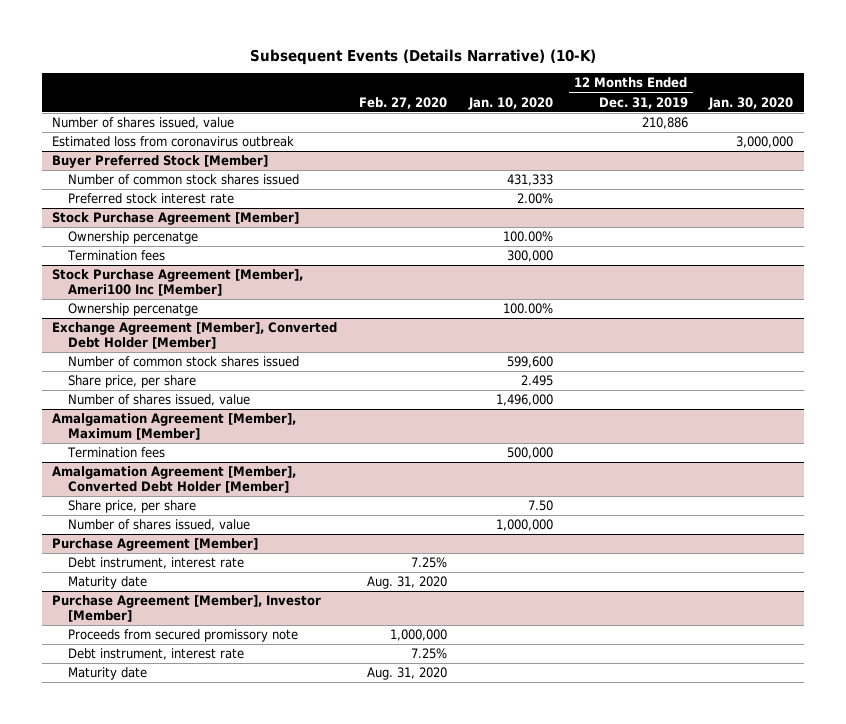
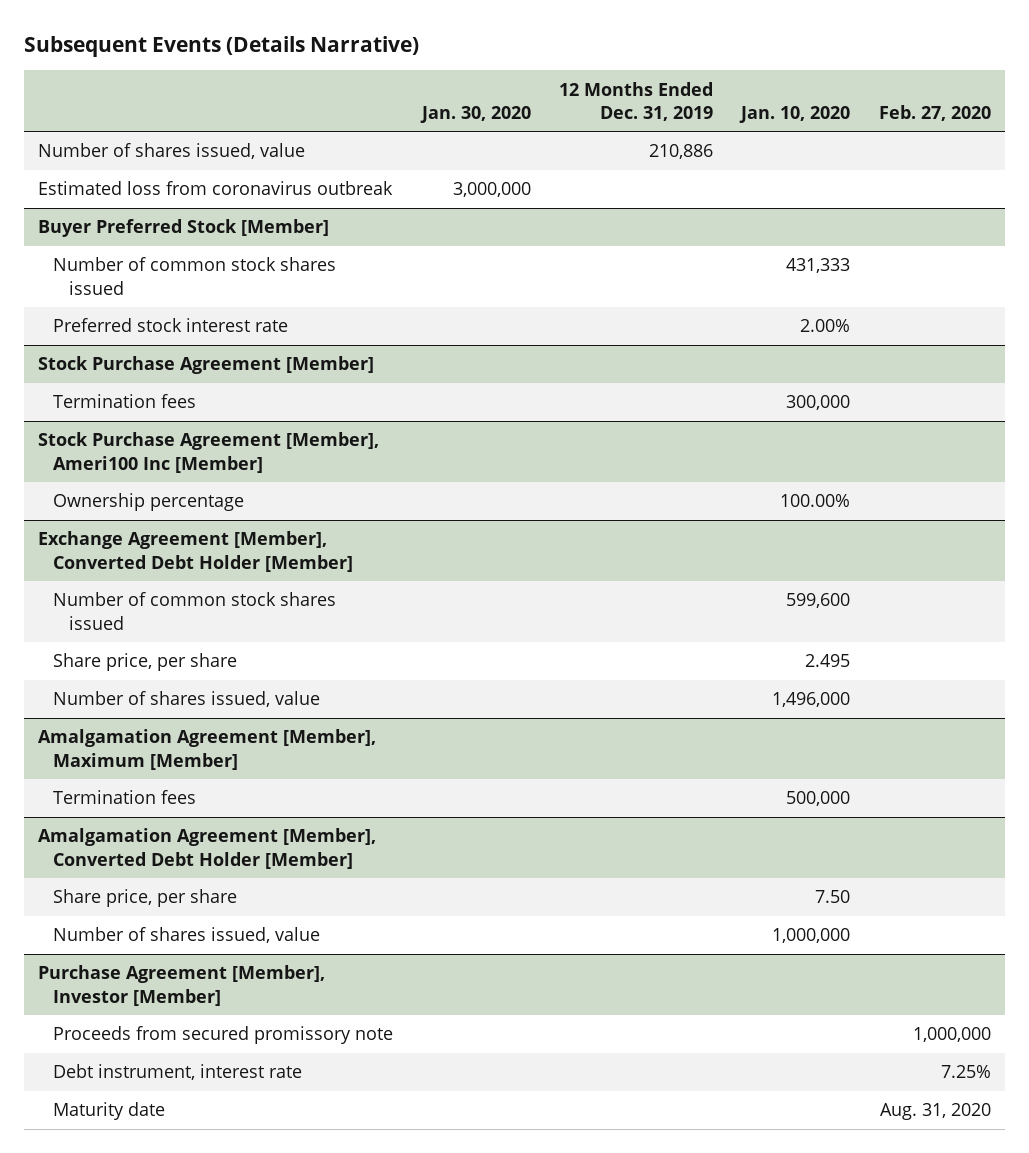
- Subsequent Events (Details Narrative) (10-K)
+ Subsequent Events (Details Narrative)
- | Feb. 27, 2020 | Jan. 10, 2020 | 12 Months Ended Dec. 31, 2019 | Jan. 30, 2020
+ | Jan. 30, 2020 | 12 Months Ended Dec. 31, 2019 | Jan. 10, 2020 | Feb. 27, 2020
@ Stock Purchase Agreement [Member]
- Ownership percenatge | | 100.00% | |
@ Stock Purchase Agreement [Member], Ameri100 Inc [Member]
- Ownership percenatge | | 100.00% | |
+ Ownership percentage | | | 100.00% |
- Purchase Agreement [Member]
- Debt instrument, interest rate | 7.25% | | |
- Maturity date | Aug. 31, 2020 | | |

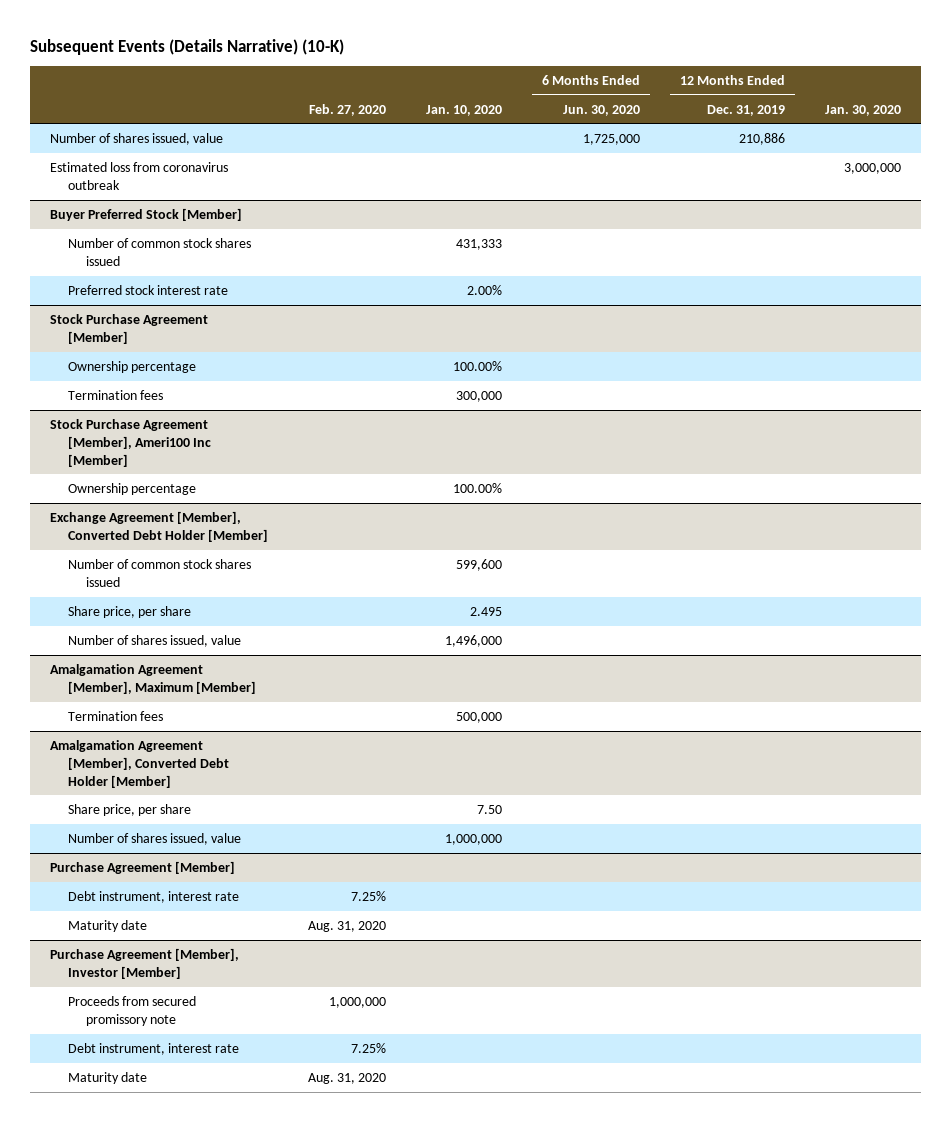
- Subsequent Events (Details Narrative)
+ Subsequent Events (Details Narrative) (10-K)
- | Jan. 30, 2020 | 12 Months Ended Dec. 31, 2019 | Jan. 10, 2020 | Feb. 27, 2020
+ | Feb. 27, 2020 | Jan. 10, 2020 | 6 Months Ended Jun. 30, 2020 | 12 Months Ended Dec. 31, 2019 | Jan. 30, 2020
@ Stock Purchase Agreement [Member]
+ Ownership percentage | | 100.00% | | |
+ Purchase Agreement [Member]
+ Debt instrument, interest rate | 7.25% | | | |
+ Maturity date | Aug. 31, 2020 | | | |

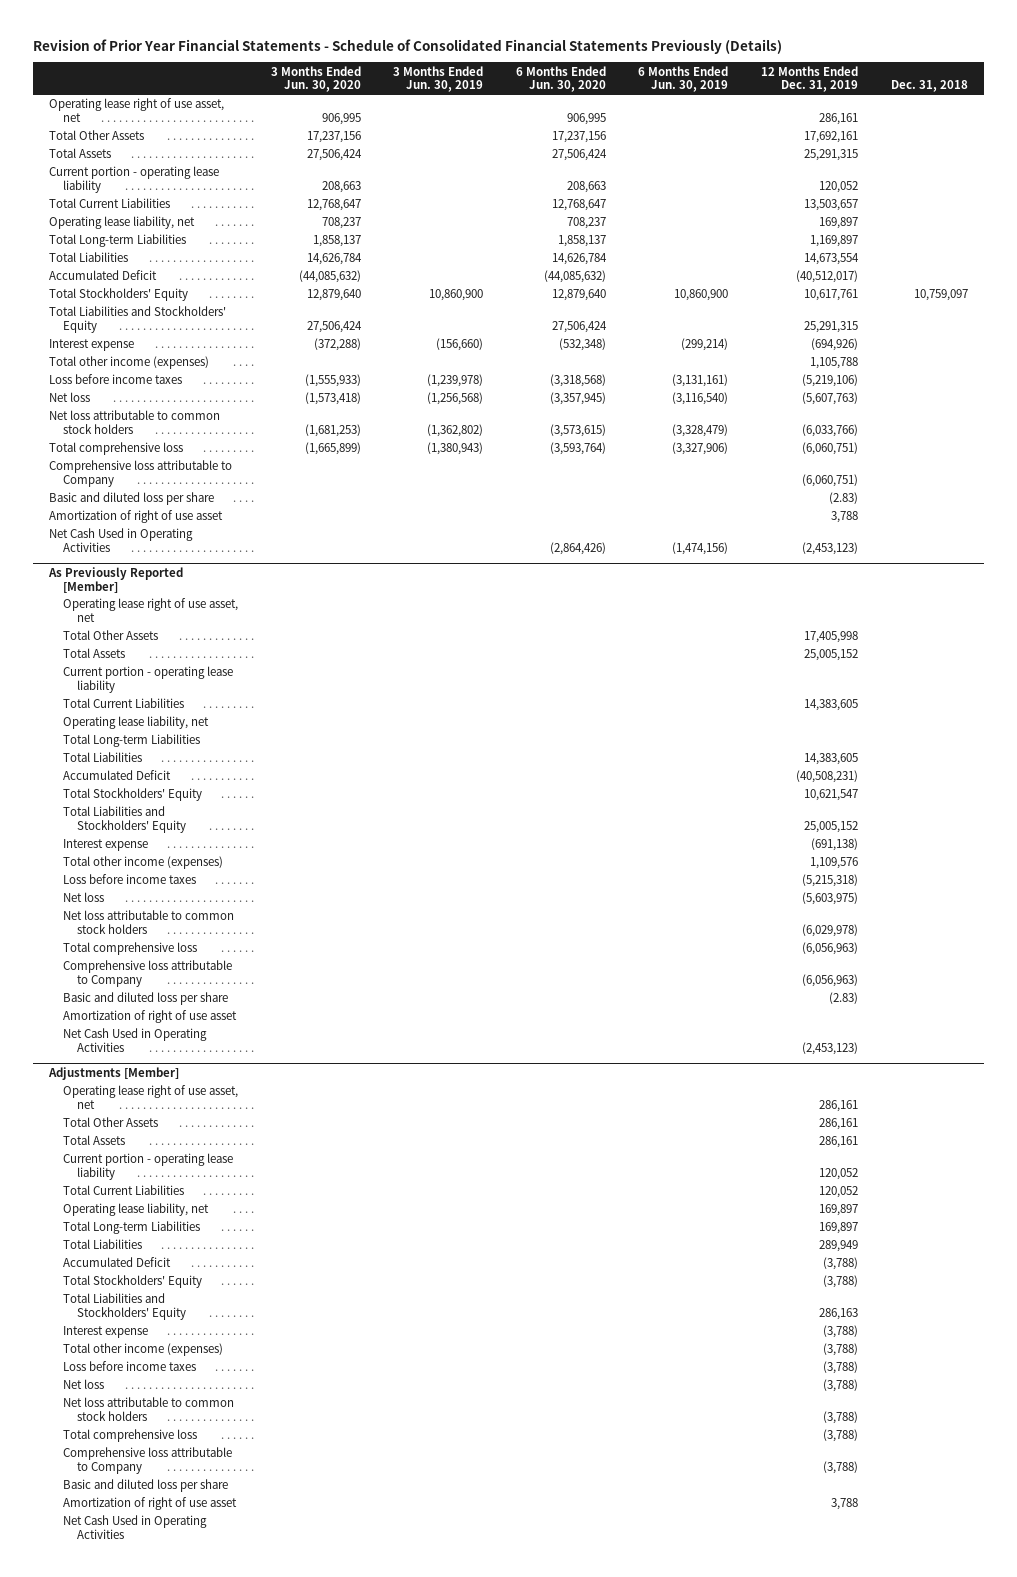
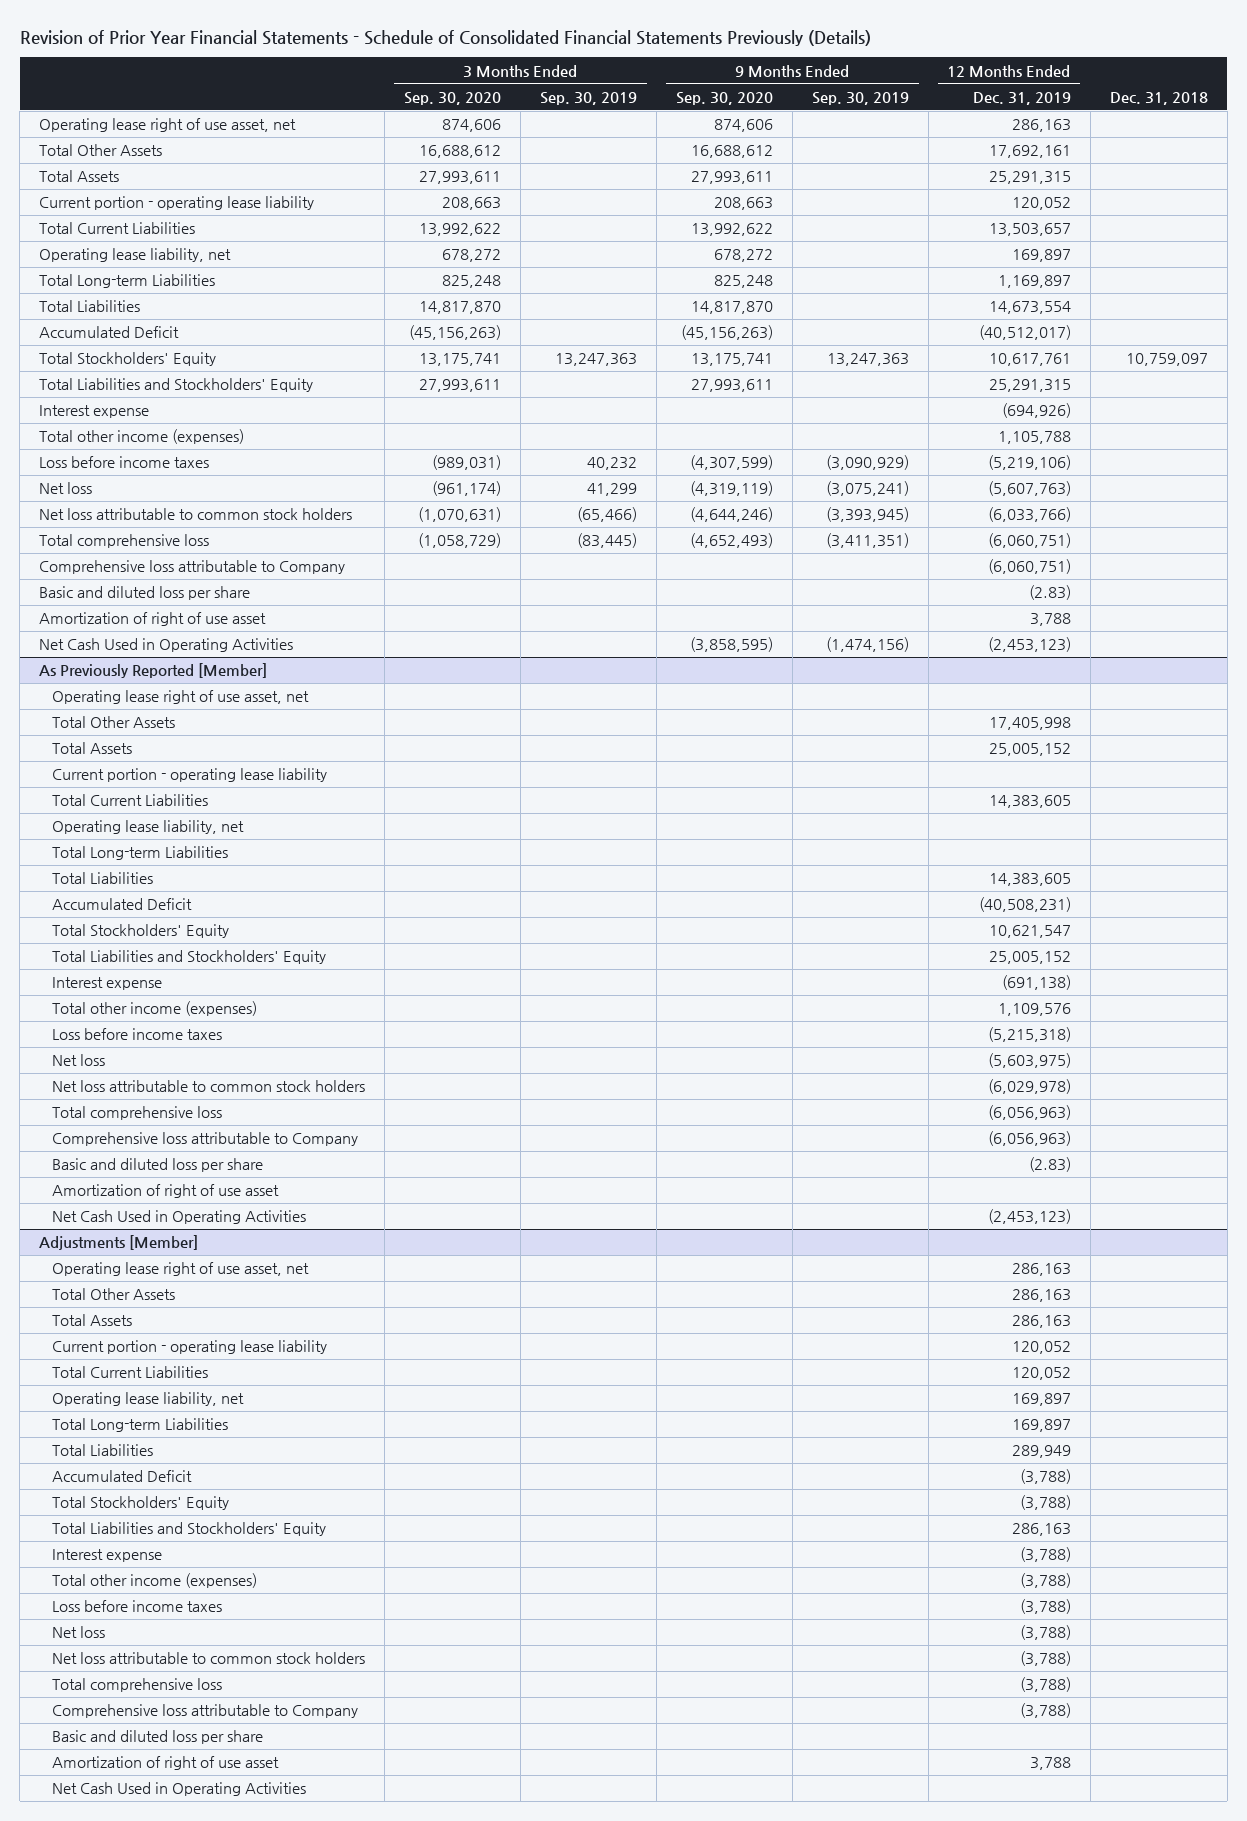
- | 3 Months Ended Jun. 30, 2020 | 3 Months Ended Jun. 30, 2019 | 6 Months Ended Jun. 30, 2020 | 6 Months Ended Jun. 30, 2019 | 12 Months Ended Dec. 31, 2019 | Dec. 31, 2018
+ | 3 Months Ended Sep. 30, 2020 | 3 Months Ended Sep. 30, 2019 | 9 Months Ended Sep. 30, 2020 | 9 Months Ended Sep. 30, 2019 | 12 Months Ended Dec. 31, 2019 | Dec. 31, 2018
- Operating lease right of use asset, net | 906,995 | | 906,995 | | 286,161 |
+ Operating lease right of use asset, net | 874,606 | | 874,606 | | 286,163 |
@ Adjustments [Member]
- Operating lease right of use asset, net | | | | | 286,161 |
- Total Other Assets | | | | | 286,161 |
- Total Assets | | | | | 286,161 |
+ Operating lease right of use asset, net | | | | | 286,163 |
+ Total Other Assets | | | | | 286,163 |
+ Total Assets | | | | | 286,163 |

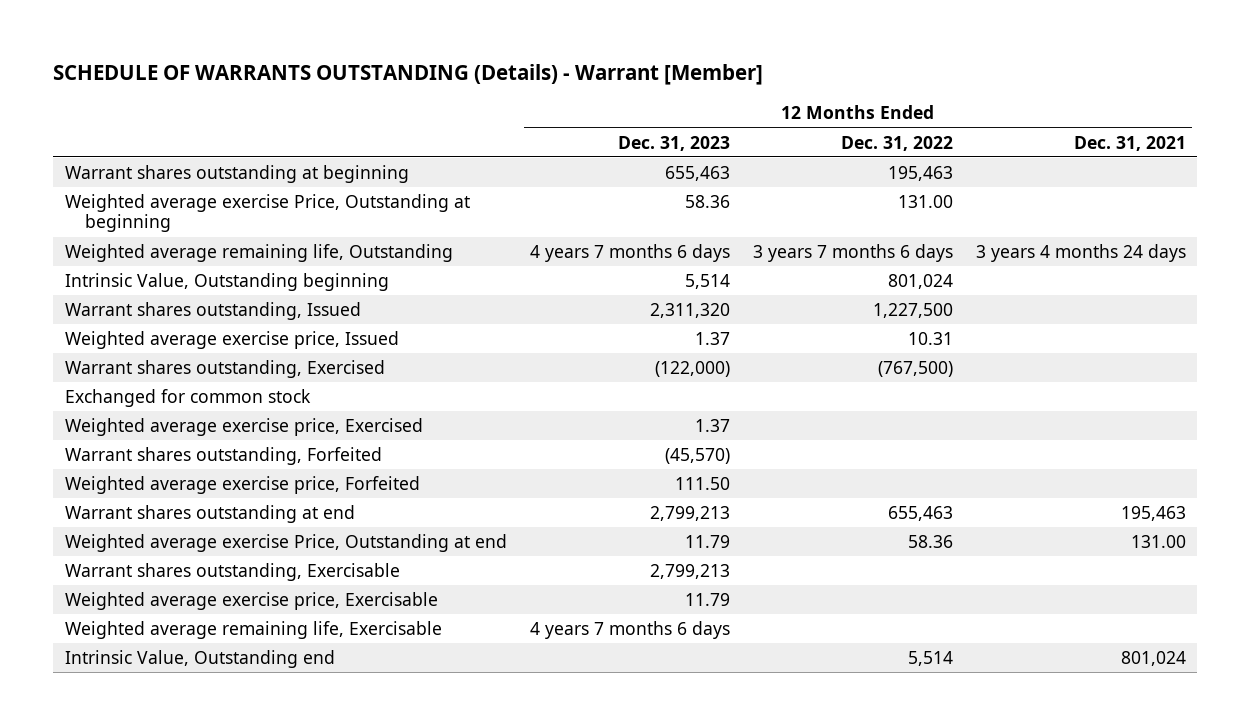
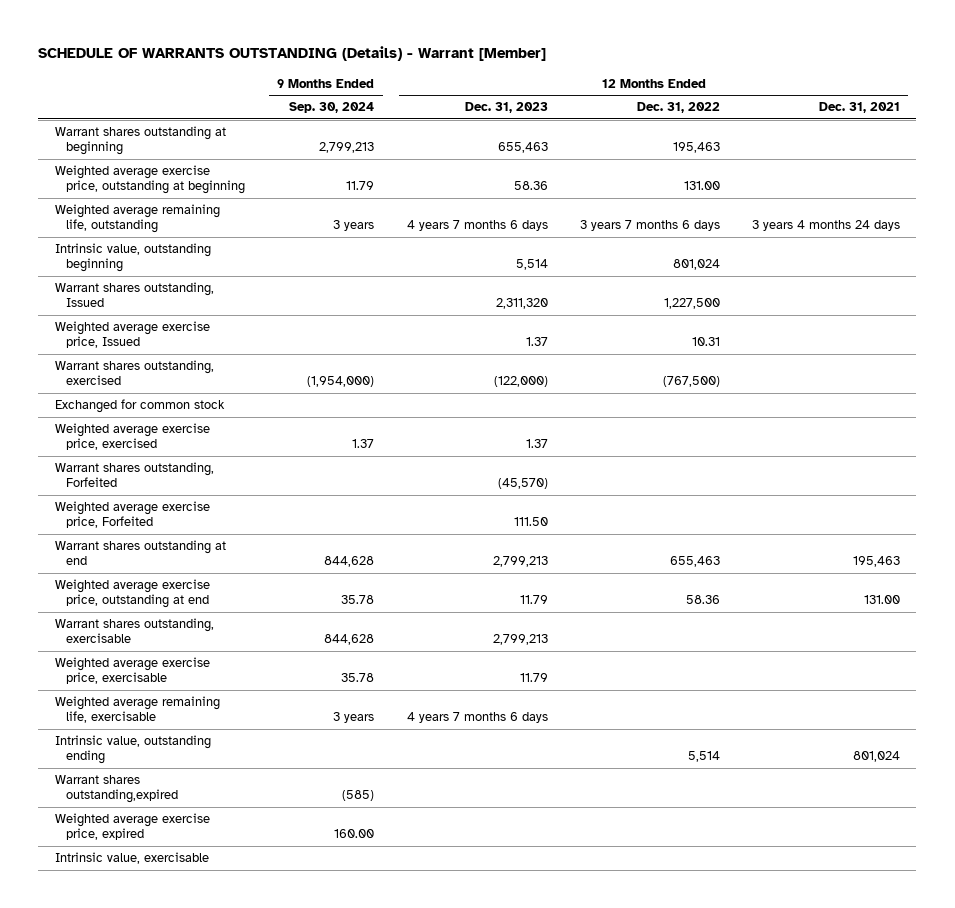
- | 12 Months Ended Dec. 31, 2023 | 12 Months Ended Dec. 31, 2022 | 12 Months Ended Dec. 31, 2021
+ | 9 Months Ended Sep. 30, 2024 | 12 Months Ended Dec. 31, 2023 | 12 Months Ended Dec. 31, 2022 | 12 Months Ended Dec. 31, 2021
- Weighted average exercise Price, Outstanding at beginning | 58.36 | 131.00 |
- Weighted average remaining life, Outstanding | 4 years 7 months 6 days | 3 years 7 months 6 days | 3 years 4 months 24 days
- Intrinsic Value, Outstanding beginning | 5,514 | 801,024 |
+ Weighted average exercise price, outstanding at beginning | 11.79 | 58.36 | 131.00 |
+ Weighted average remaining life, outstanding | 3 years | 4 years 7 months 6 days | 3 years 7 months 6 days | 3 years 4 months 24 days
+ Intrinsic value, outstanding beginning | | 5,514 | 801,024 |
- Warrant shares outstanding, Exercised | (122,000) | (767,500) |
+ Warrant shares outstanding, exercised | (1,954,000) | (122,000) | (767,500) |
- Weighted average exercise price, Exercised | 1.37 | |
+ Weighted average exercise price, exercised | 1.37 | 1.37 | |
- Weighted average exercise Price, Outstanding at end | 11.79 | 58.36 | 131.00
- Warrant shares outstanding, Exercisable | 2,799,213 | |
- Weighted average exercise price, Exercisable | 11.79 | |
- Weighted average remaining life, Exercisable | 4 years 7 months 6 days | |
- Intrinsic Value, Outstanding end | | 5,514 | 801,024
+ Weighted average exercise price, outstanding at end | 35.78 | 11.79 | 58.36 | 131.00
+ Warrant shares outstanding, exercisable | 844,628 | 2,799,213 | |
+ Weighted average exercise price, exercisable | 35.78 | 11.79 | |
+ Weighted average remaining life, exercisable | 3 years | 4 years 7 months 6 days | |
+ Intrinsic value, outstanding ending | | | 5,514 | 801,024
+ Warrant shares outstanding,expired | (585) | | |
+ Weighted average exercise price, expired | 160.00 | | |
+ Intrinsic value, exercisable

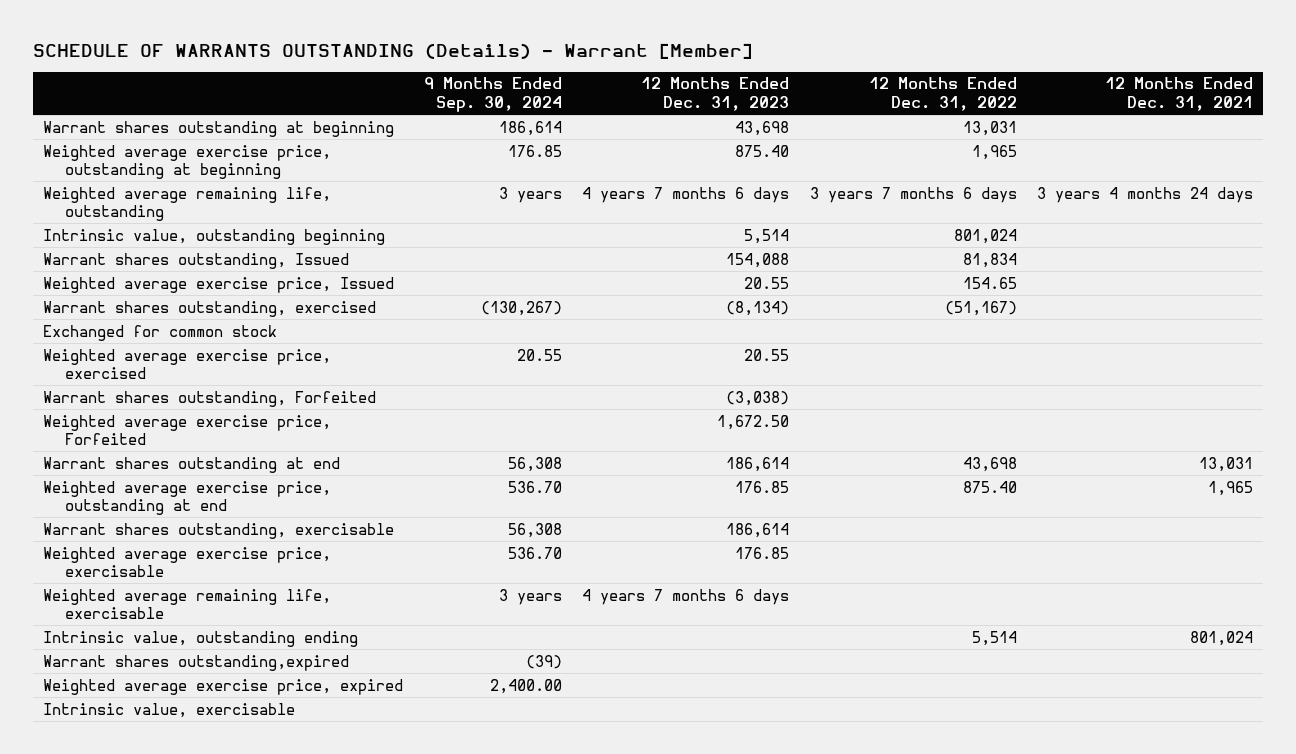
- Warrant shares outstanding at beginning | 2,799,213 | 655,463 | 195,463 |
- Weighted average exercise price, outstanding at beginning | 11.79 | 58.36 | 131.00 |
+ Warrant shares outstanding at beginning | 186,614 | 43,698 | 13,031 |
+ Weighted average exercise price, outstanding at beginning | 176.85 | 875.40 | 1,965 |
- Warrant shares outstanding, Issued | | 2,311,320 | 1,227,500 |
- Weighted average exercise price, Issued | | 1.37 | 10.31 |
- Warrant shares outstanding, exercised | (1,954,000) | (122,000) | (767,500) |
+ Warrant shares outstanding, Issued | | 154,088 | 81,834 |
+ Weighted average exercise price, Issued | | 20.55 | 154.65 |
+ Warrant shares outstanding, exercised | (130,267) | (8,134) | (51,167) |
- Weighted average exercise price, exercised | 1.37 | 1.37 | |
- Warrant shares outstanding, Forfeited | | (45,570) | |
- Weighted average exercise price, Forfeited | | 111.50 | |
- Warrant shares outstanding at end | 844,628 | 2,799,213 | 655,463 | 195,463
- Weighted average exercise price, outstanding at end | 35.78 | 11.79 | 58.36 | 131.00
- Warrant shares outstanding, exercisable | 844,628 | 2,799,213 | |
- Weighted average exercise price, exercisable | 35.78 | 11.79 | |
+ Weighted average exercise price, exercised | 20.55 | 20.55 | |
+ Warrant shares outstanding, Forfeited | | (3,038) | |
+ Weighted average exercise price, Forfeited | | 1,672.50 | |
+ Warrant shares outstanding at end | 56,308 | 186,614 | 43,698 | 13,031
+ Weighted average exercise price, outstanding at end | 536.70 | 176.85 | 875.40 | 1,965
+ Warrant shares outstanding, exercisable | 56,308 | 186,614 | |
+ Weighted average exercise price, exercisable | 536.70 | 176.85 | |
- Warrant shares outstanding,expired | (585) | | |
- Weighted average exercise price, expired | 160.00 | | |
+ Warrant shares outstanding,expired | (39) | | |
+ Weighted average exercise price, expired | 2,400.00 | | |

